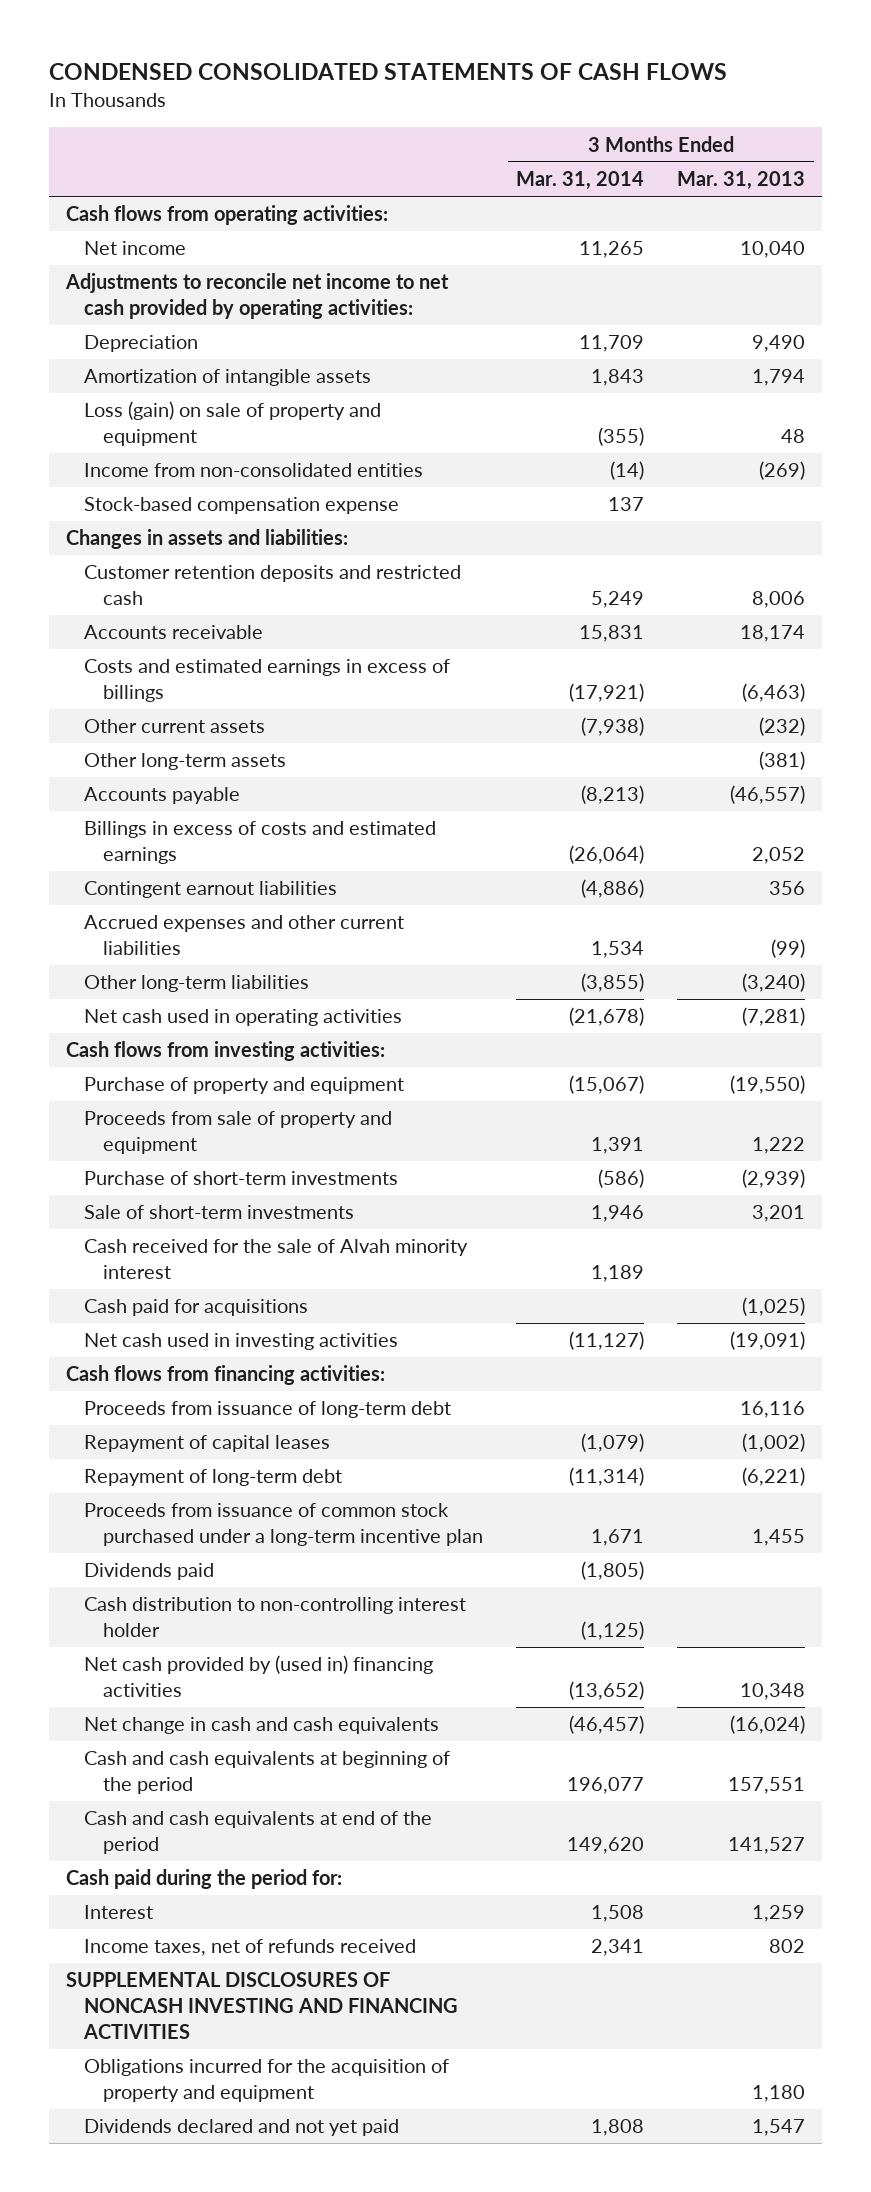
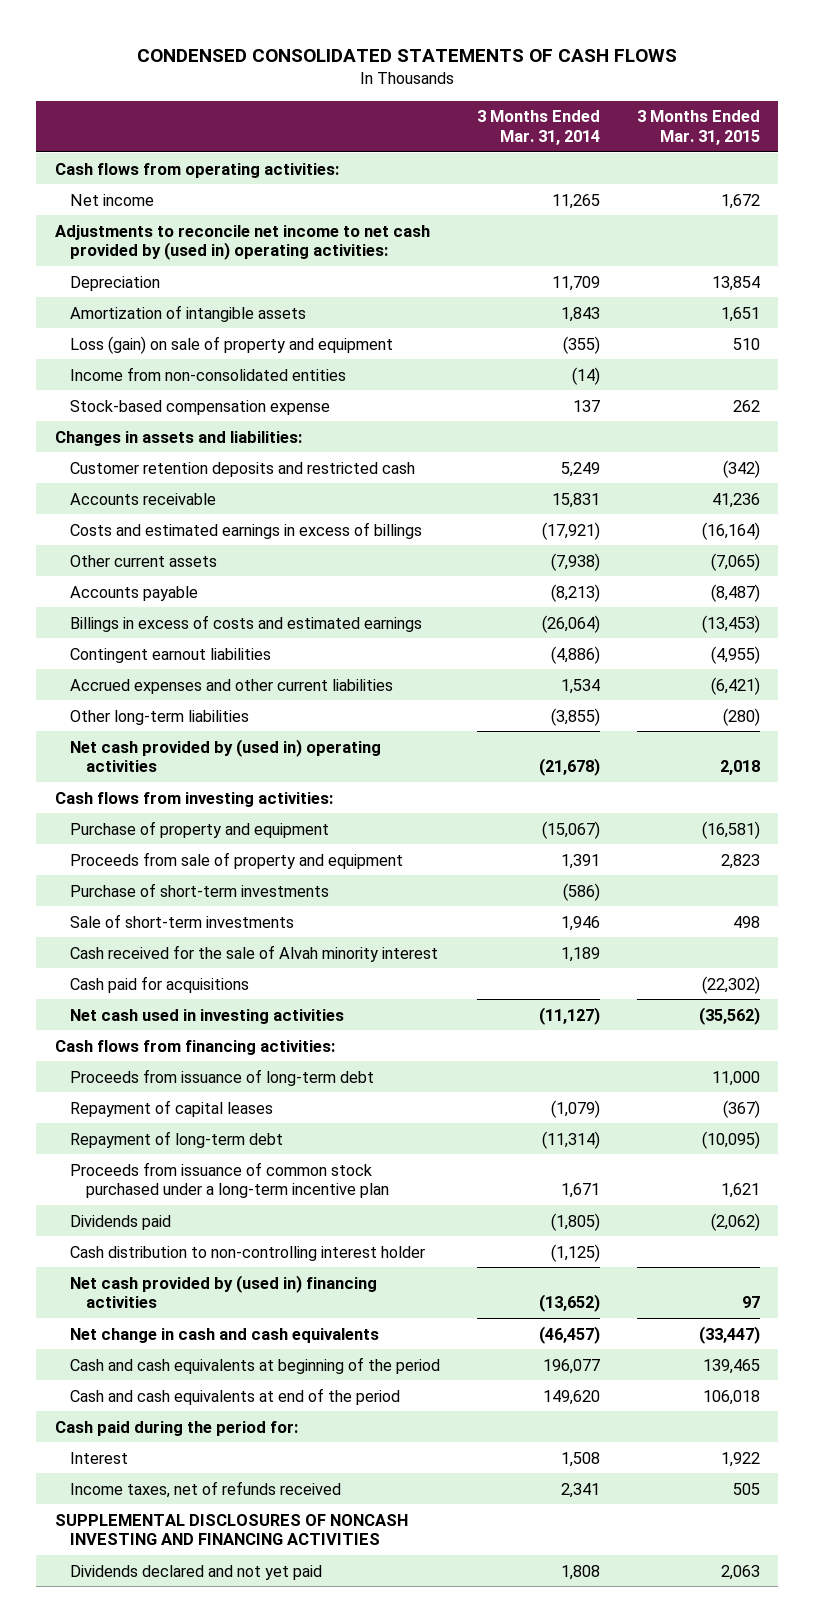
- | 3 Months Ended Mar. 31, 2014 | 3 Months Ended Mar. 31, 2013
+ | 3 Months Ended Mar. 31, 2014 | 3 Months Ended Mar. 31, 2015
- Adjustments to reconcile net income to net cash provided by operating activities:
+ Adjustments to reconcile net income to net cash provided by (used in) operating activities:
- Other long-term assets | | (381)
- Net cash used in operating activities | (21,678) | (7,281)
+ Net cash provided by (used in) operating activities | (21,678) | 2,018
- Obligations incurred for the acquisition of property and equipment | | 1,180

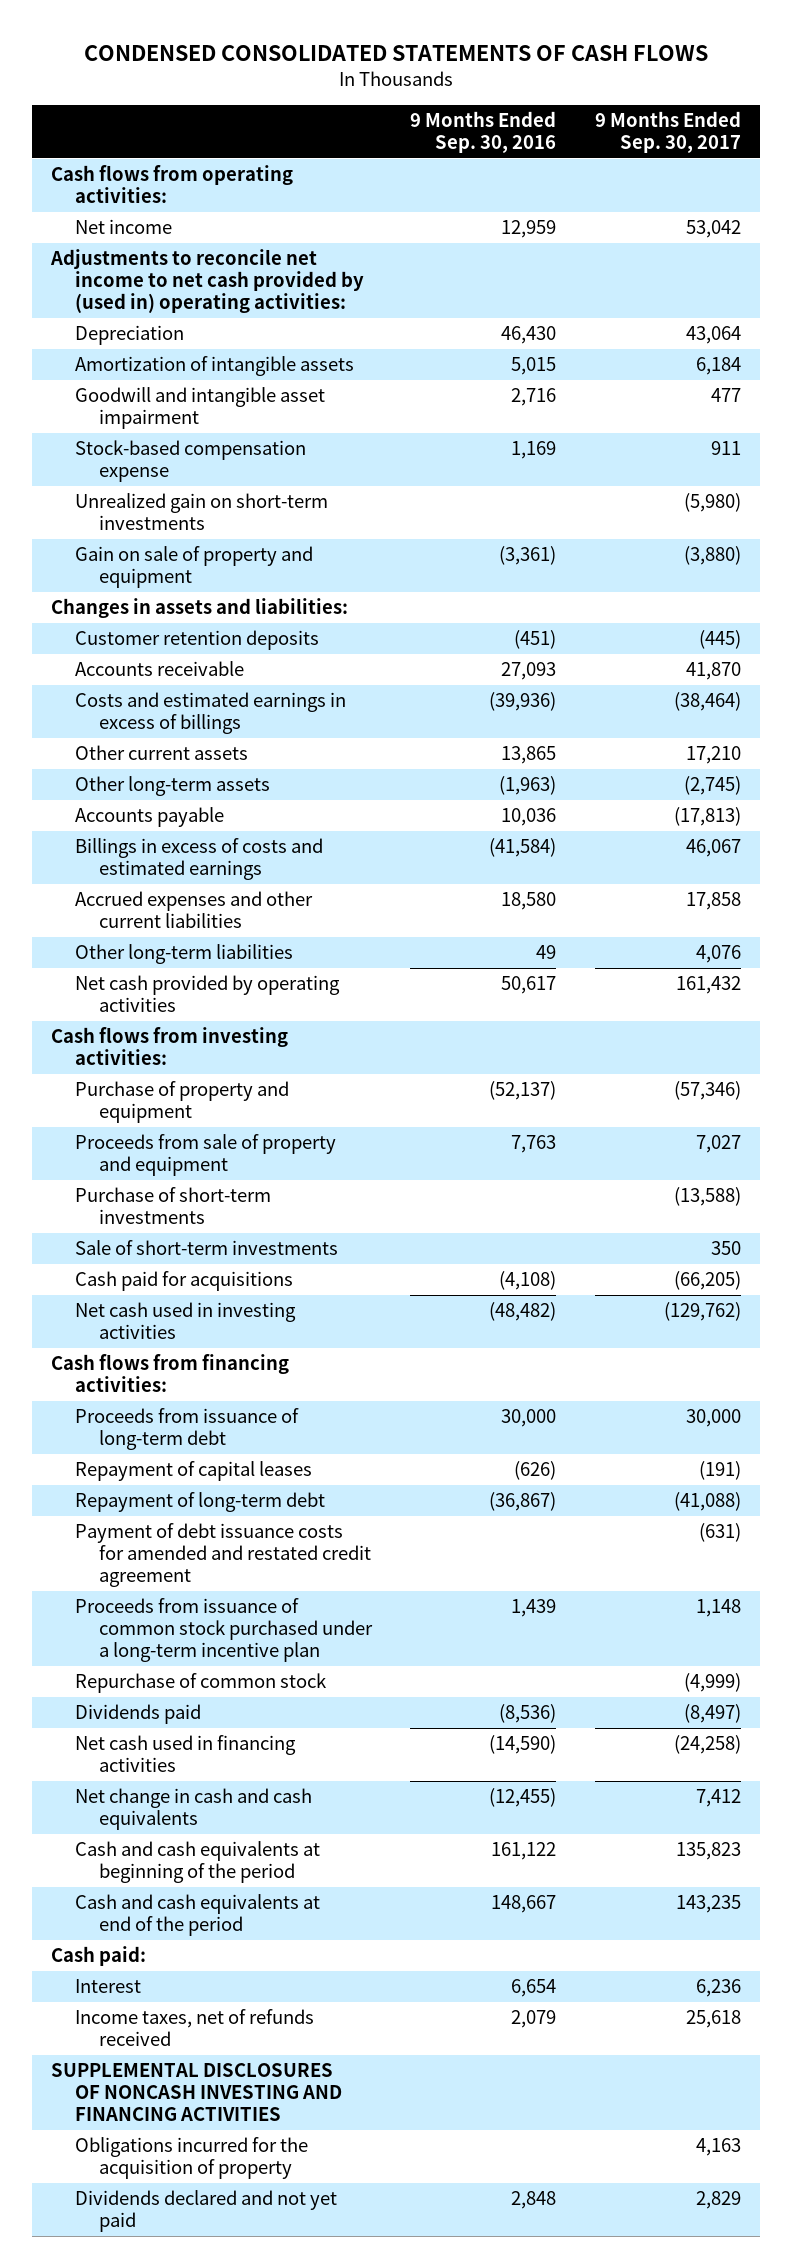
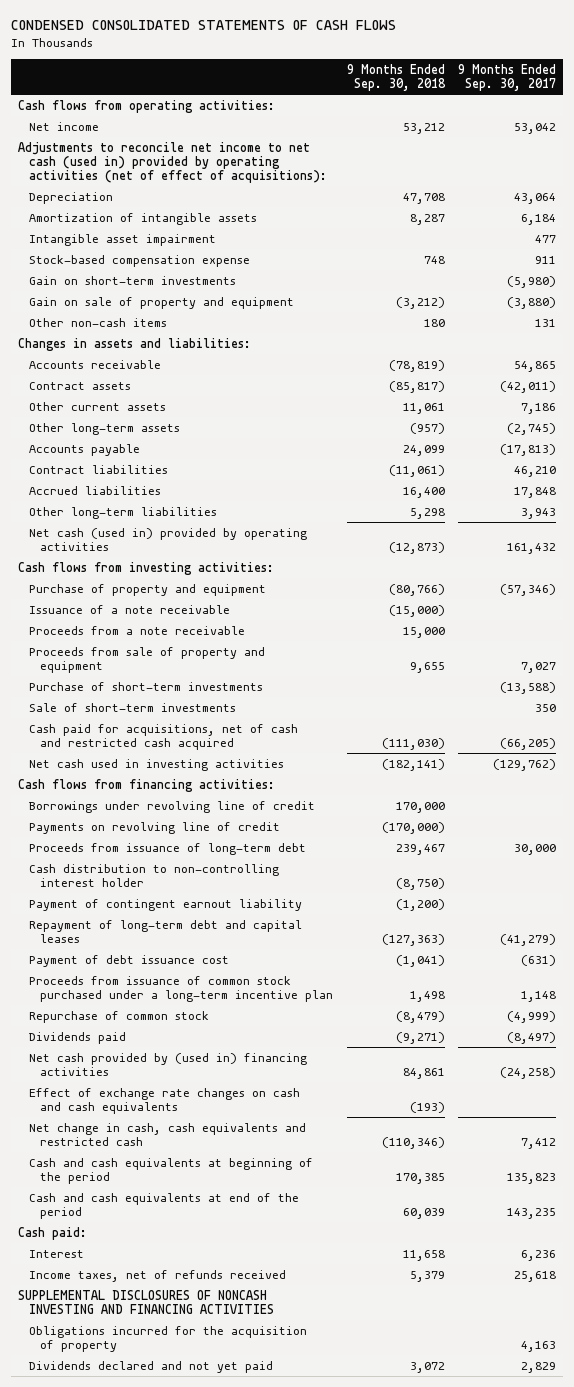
- | 9 Months Ended Sep. 30, 2016 | 9 Months Ended Sep. 30, 2017
+ | 9 Months Ended Sep. 30, 2018 | 9 Months Ended Sep. 30, 2017
- Adjustments to reconcile net income to net cash provided by (used in) operating activities:
+ Adjustments to reconcile net income to net cash (used in) provided by operating activities (net of effect of acquisitions):
- Goodwill and intangible asset impairment | 2,716 | 477
+ Intangible asset impairment | | 477
- Unrealized gain on short-term investments | | (5,980)
+ Gain on short-term investments | | (5,980)
+ Other non-cash items | 180 | 131
- Customer retention deposits | (451) | (445)
- Accounts receivable | 27,093 | 41,870
- Costs and estimated earnings in excess of billings | (39,936) | (38,464)
- Other current assets | 13,865 | 17,210
+ Accounts receivable | (78,819) | 54,865
+ Contract assets | (85,817) | (42,011)
+ Other current assets | 11,061 | 7,186
- Billings in excess of costs and estimated earnings | (41,584) | 46,067
- Accrued expenses and other current liabilities | 18,580 | 17,858
- Other long-term liabilities | 49 | 4,076
- Net cash provided by operating activities | 50,617 | 161,432
+ Contract liabilities | (11,061) | 46,210
+ Accrued liabilities | 16,400 | 17,848
+ Other long-term liabilities | 5,298 | 3,943
+ Net cash (used in) provided by operating activities | (12,873) | 161,432
+ Issuance of a note receivable | (15,000) |
+ Proceeds from a note receivable | 15,000 |
- Cash paid for acquisitions | (4,108) | (66,205)
+ Cash paid for acquisitions, net of cash and restricted cash acquired | (111,030) | (66,205)
+ Borrowings under revolving line of credit | 170,000 |
+ Payments on revolving line of credit | (170,000) |
- Repayment of capital leases | (626) | (191)
- Repayment of long-term debt | (36,867) | (41,088)
- Payment of debt issuance costs for amended and restated credit agreement | | (631)
+ Cash distribution to non-controlling interest holder | (8,750) |
+ Payment of contingent earnout liability | (1,200) |
+ Repayment of long-term debt and capital leases | (127,363) | (41,279)
+ Payment of debt issuance cost | (1,041) | (631)
- Net cash used in financing activities | (14,590) | (24,258)
- Net change in cash and cash equivalents | (12,455) | 7,412
+ Net cash provided by (used in) financing activities | 84,861 | (24,258)
+ Effect of exchange rate changes on cash and cash equivalents | (193) |
+ Net change in cash, cash equivalents and restricted cash | (110,346) | 7,412

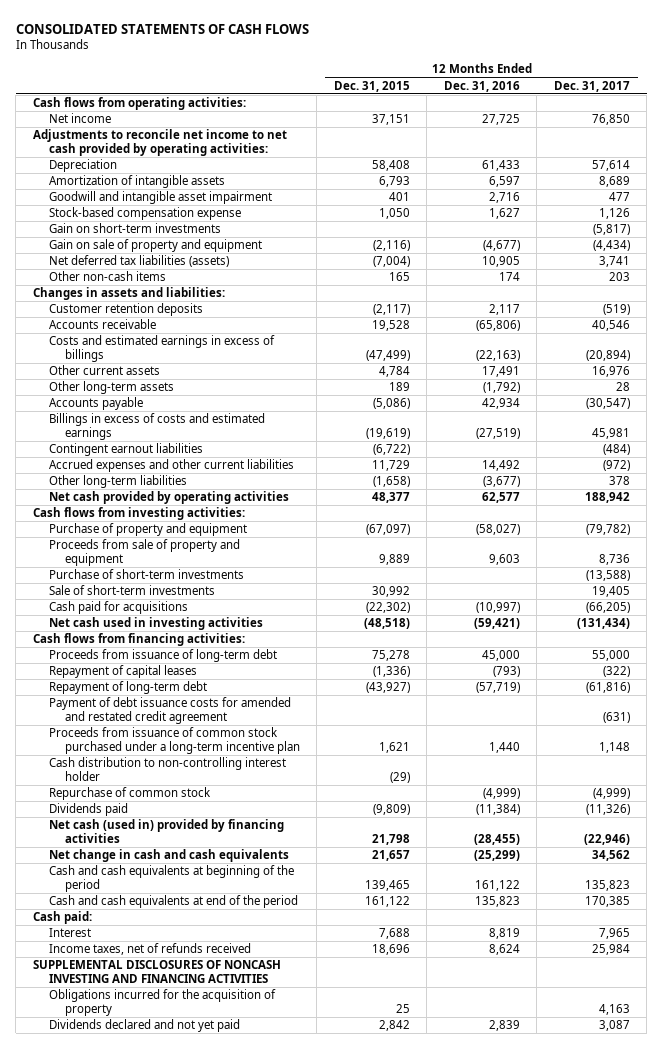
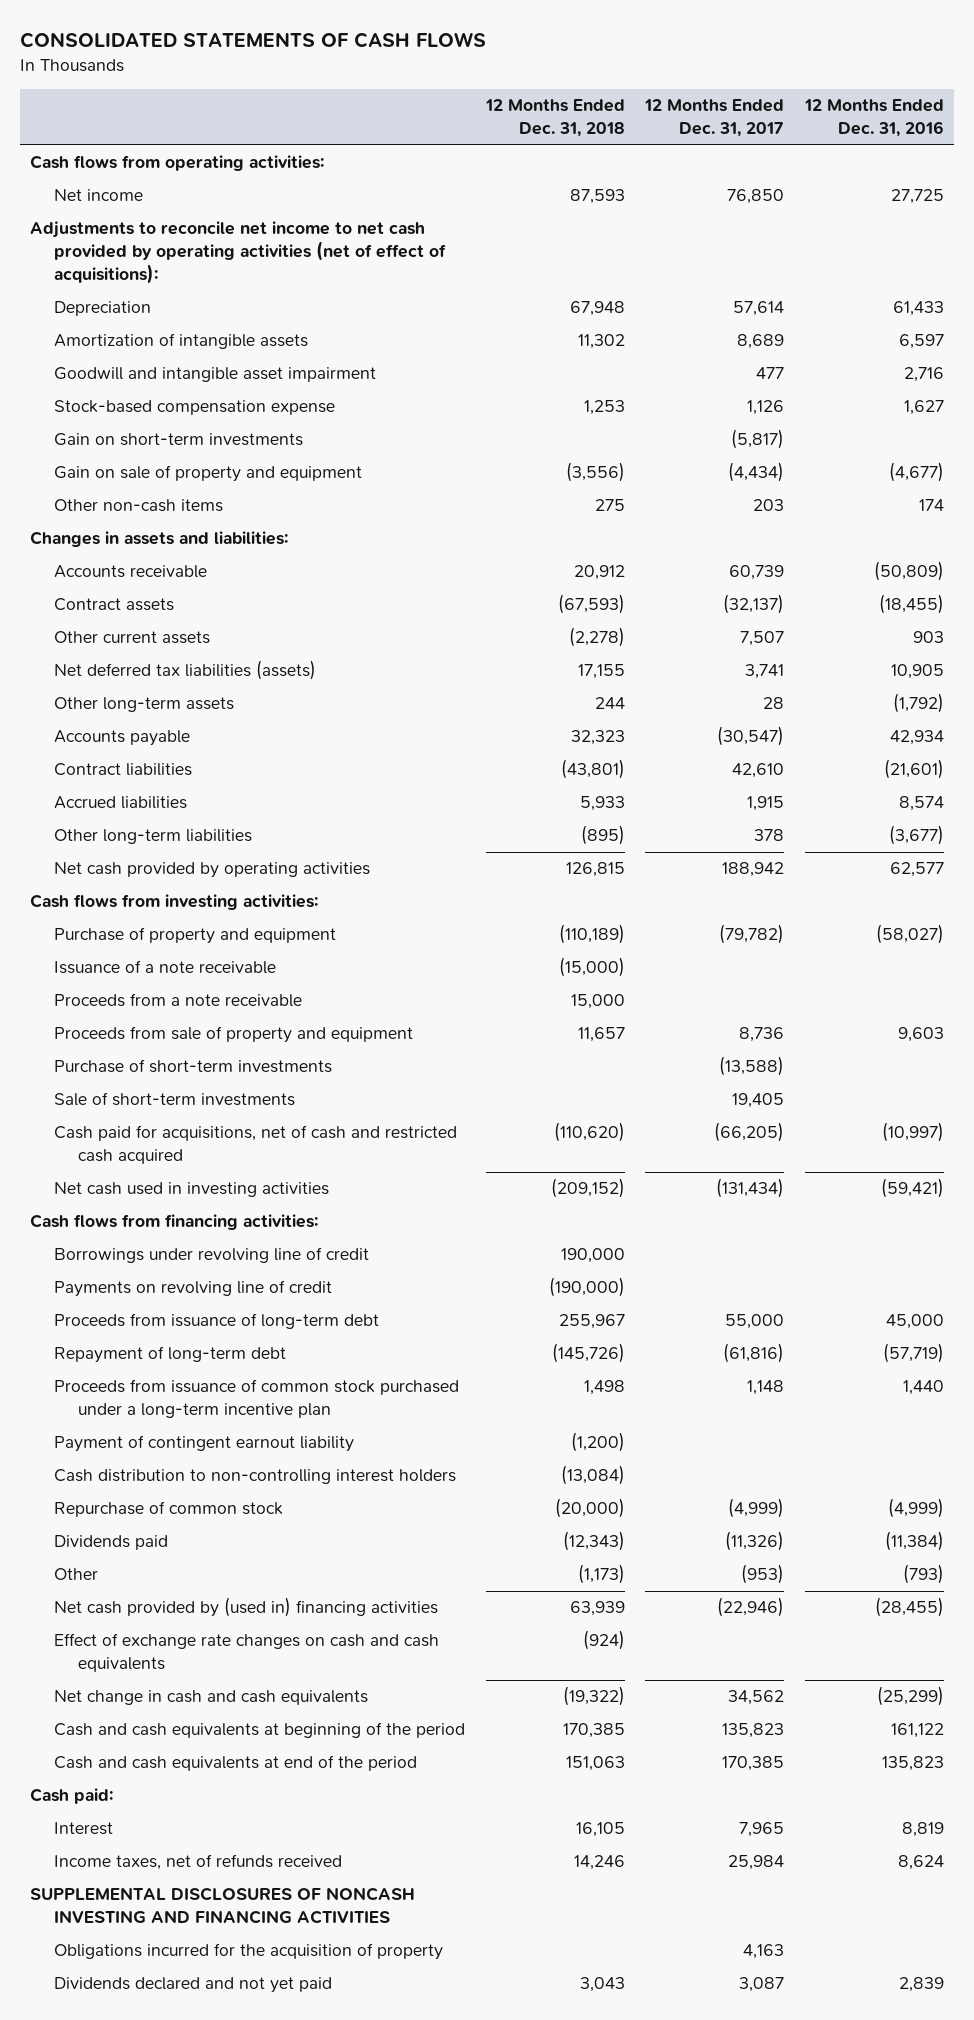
- | 12 Months Ended Dec. 31, 2015 | 12 Months Ended Dec. 31, 2016 | 12 Months Ended Dec. 31, 2017
+ | 12 Months Ended Dec. 31, 2018 | 12 Months Ended Dec. 31, 2017 | 12 Months Ended Dec. 31, 2016
- Adjustments to reconcile net income to net cash provided by operating activities:
+ Adjustments to reconcile net income to net cash provided by operating activities (net of effect of acquisitions):
- Customer retention deposits | (2,117) | 2,117 | (519)
- Accounts receivable | 19,528 | (65,806) | 40,546
- Costs and estimated earnings in excess of billings | (47,499) | (22,163) | (20,894)
- Other current assets | 4,784 | 17,491 | 16,976
+ Accounts receivable | 20,912 | 60,739 | (50,809)
+ Contract assets | (67,593) | (32,137) | (18,455)
+ Other current assets | (2,278) | 7,507 | 903
moved down: Net deferred tax liabilities (assets) | 17,155 | 3,741 | 10,905
- Billings in excess of costs and estimated earnings | (19,619) | (27,519) | 45,981
- Contingent earnout liabilities | (6,722) | | (484)
- Accrued expenses and other current liabilities | 11,729 | 14,492 | (972)
+ Contract liabilities | (43,801) | 42,610 | (21,601)
+ Accrued liabilities | 5,933 | 1,915 | 8,574
+ Issuance of a note receivable | (15,000) | |
+ Proceeds from a note receivable | 15,000 | |
- Cash paid for acquisitions | (22,302) | (10,997) | (66,205)
+ Cash paid for acquisitions, net of cash and restricted cash acquired | (110,620) | (66,205) | (10,997)
+ Borrowings under revolving line of credit | 190,000 | |
+ Payments on revolving line of credit | (190,000) | |
- Repayment of capital leases | (1,336) | (793) | (322)
- Payment of debt issuance costs for amended and restated credit agreement | | | (631)
- Cash distribution to non-controlling interest holder | (29) | |
+ Payment of contingent earnout liability | (1,200) | |
+ Cash distribution to non-controlling interest holders | (13,084) | |
- Net cash (used in) provided by financing activities | 21,798 | (28,455) | (22,946)
+ Other | (1,173) | (953) | (793)
+ Net cash provided by (used in) financing activities | 63,939 | (22,946) | (28,455)
+ Effect of exchange rate changes on cash and cash equivalents | (924) | |

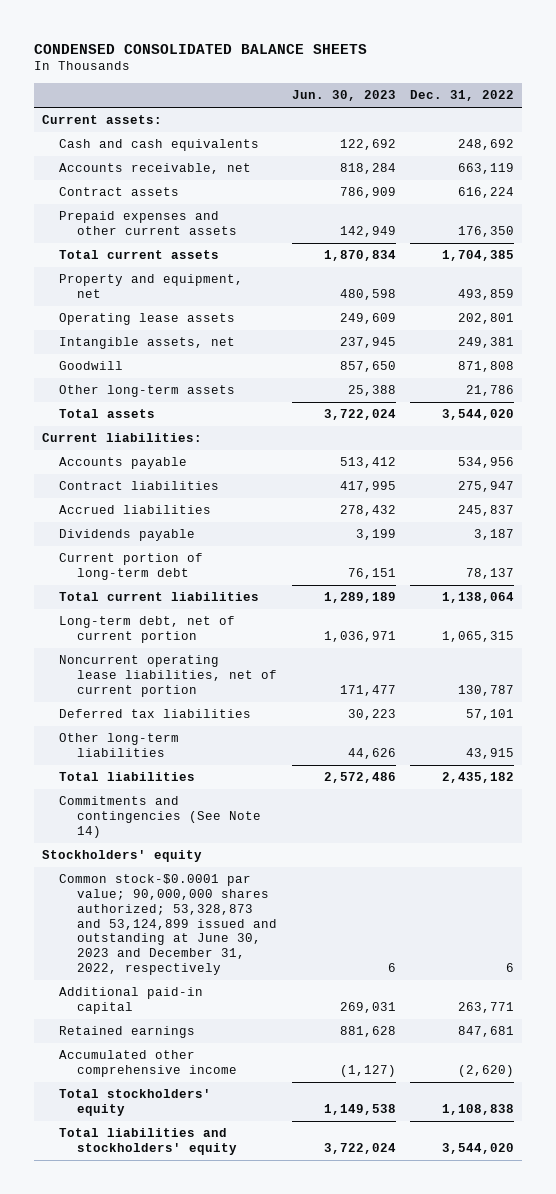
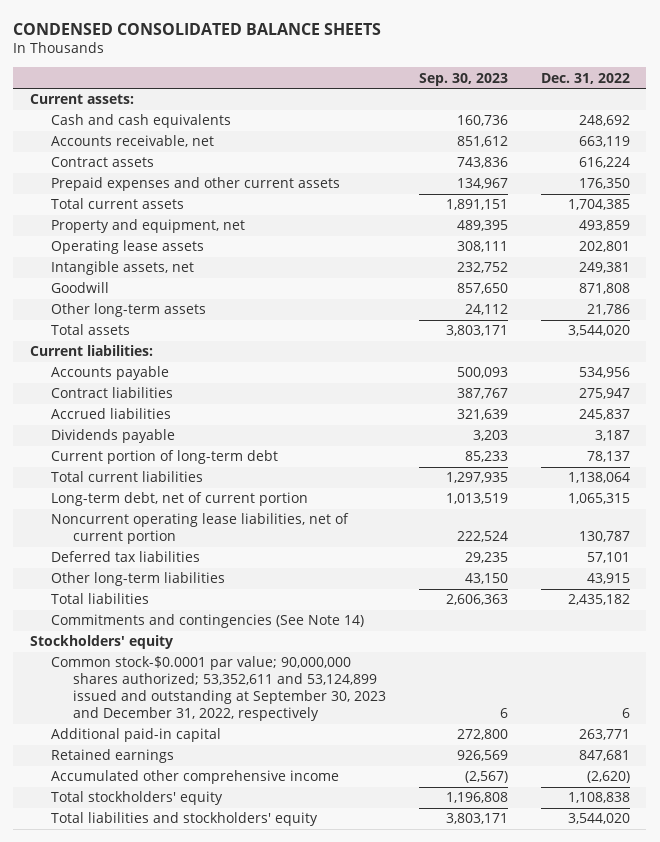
- | Jun. 30, 2023 | Dec. 31, 2022
+ | Sep. 30, 2023 | Dec. 31, 2022
- Common stock-$0.0001 par value; 90,000,000 shares authorized; 53,328,873 and 53,124,899 issued and outstanding at June 30, 2023 and December 31, 2022, respectively | 6 | 6
+ Common stock-$0.0001 par value; 90,000,000 shares authorized; 53,352,611 and 53,124,899 issued and outstanding at September 30, 2023 and December 31, 2022, respectively | 6 | 6

